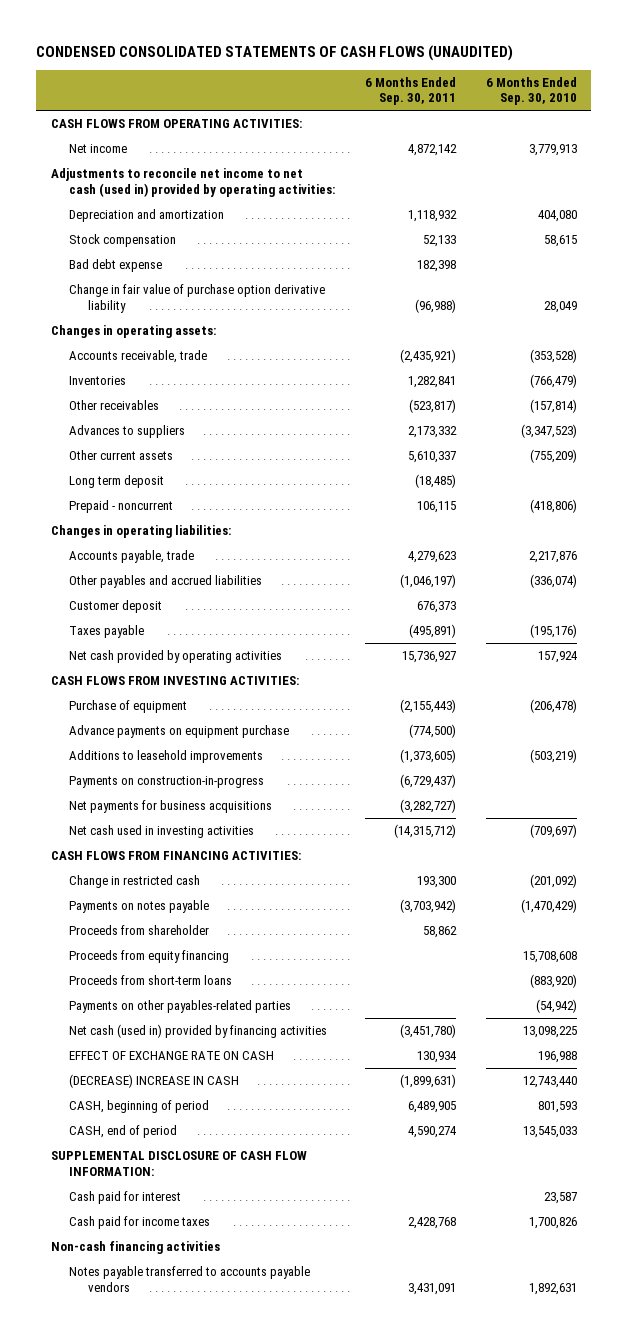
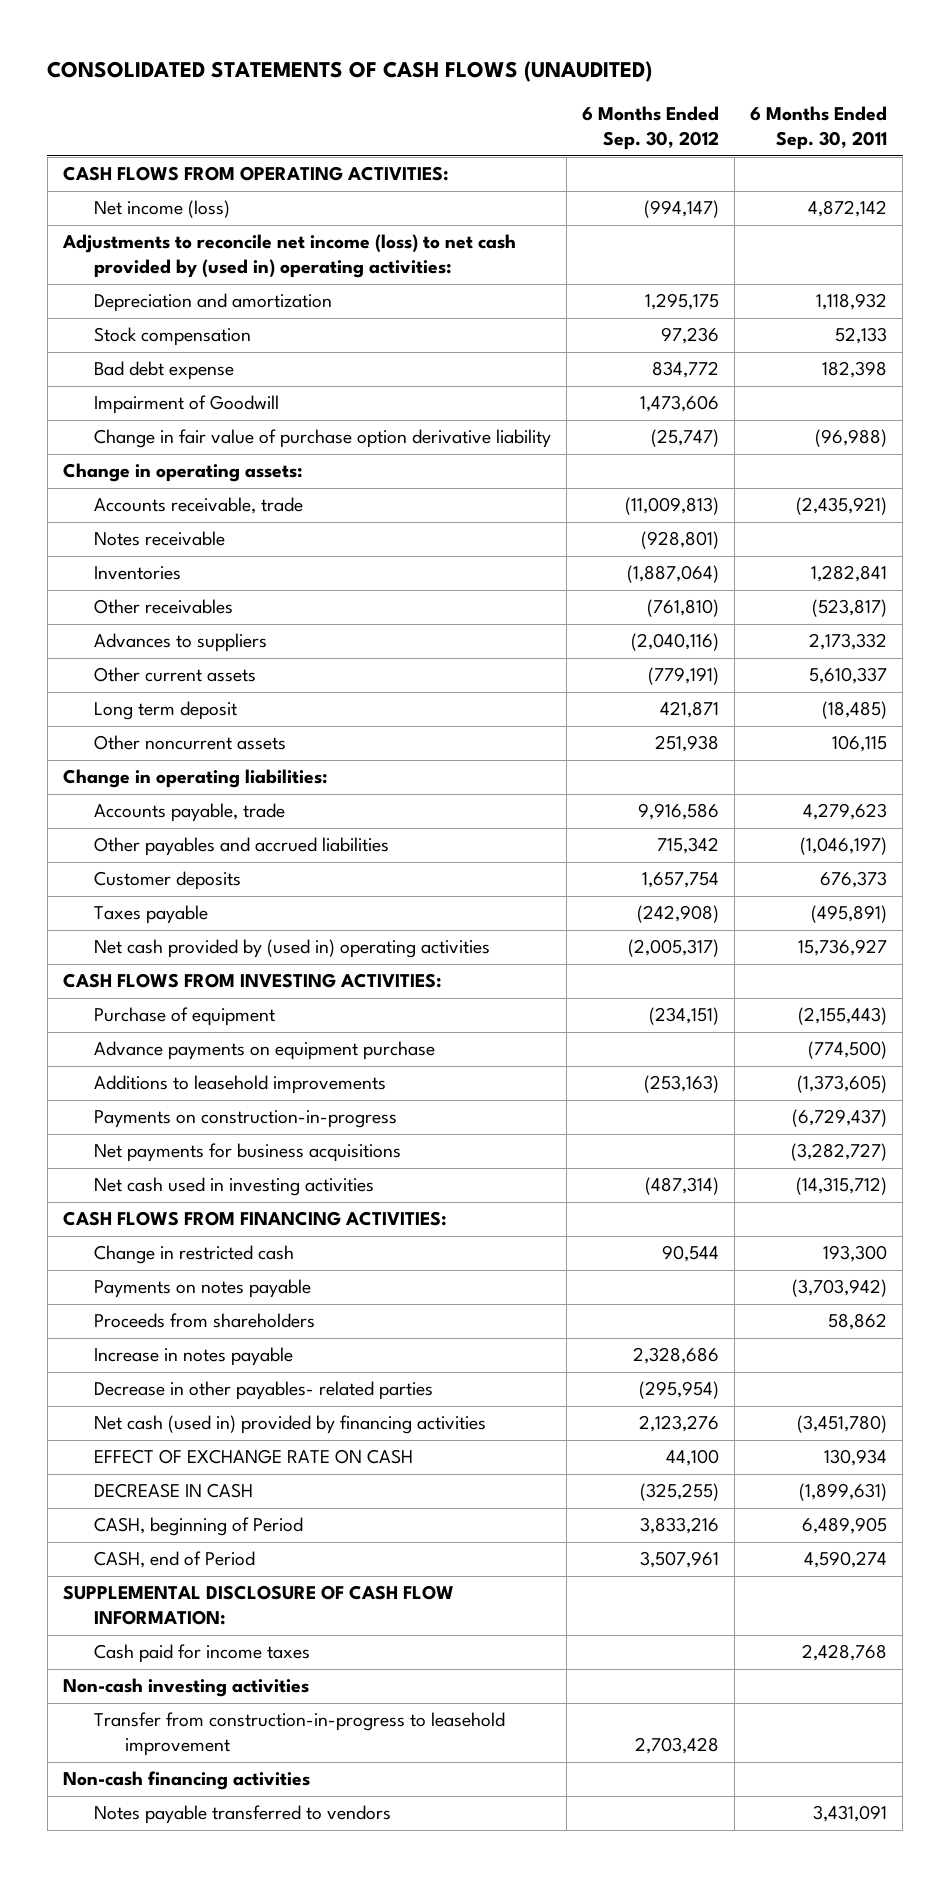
- CONDENSED CONSOLIDATED STATEMENTS OF CASH FLOWS (UNAUDITED)
+ CONSOLIDATED STATEMENTS OF CASH FLOWS (UNAUDITED)
- | 6 Months Ended Sep. 30, 2011 | 6 Months Ended Sep. 30, 2010
+ | 6 Months Ended Sep. 30, 2012 | 6 Months Ended Sep. 30, 2011
- Net income | 4,872,142 | 3,779,913
- Adjustments to reconcile net income to net cash (used in) provided by operating activities:
+ Net income (loss) | (994,147) | 4,872,142
+ Adjustments to reconcile net income (loss) to net cash provided by (used in) operating activities:
+ Impairment of Goodwill | 1,473,606 |
- Changes in operating assets:
+ Change in operating assets:
+ Notes receivable | (928,801) |
- Prepaid - noncurrent | 106,115 | (418,806)
- Changes in operating liabilities:
+ Other noncurrent assets | 251,938 | 106,115
+ Change in operating liabilities:
- Customer deposit | 676,373 |
+ Customer deposits | 1,657,754 | 676,373
- Net cash provided by operating activities | 15,736,927 | 157,924
+ Net cash provided by (used in) operating activities | (2,005,317) | 15,736,927
- Proceeds from shareholder | 58,862 |
- Proceeds from equity financing | | 15,708,608
- Proceeds from short-term loans | | (883,920)
- Payments on other payables-related parties | | (54,942)
+ Proceeds from shareholders | | 58,862
+ Increase in notes payable | 2,328,686 |
+ Decrease in other payables- related parties | (295,954) |
- (DECREASE) INCREASE IN CASH | (1,899,631) | 12,743,440
- CASH, beginning of period | 6,489,905 | 801,593
- CASH, end of period | 4,590,274 | 13,545,033
+ DECREASE IN CASH | (325,255) | (1,899,631)
+ CASH, beginning of Period | 3,833,216 | 6,489,905
+ CASH, end of Period | 3,507,961 | 4,590,274
- Cash paid for interest | | 23,587
+ Non-cash investing activities
+ Transfer from construction-in-progress to leasehold improvement | 2,703,428 |
- Notes payable transferred to accounts payable vendors | 3,431,091 | 1,892,631
+ Notes payable transferred to vendors | | 3,431,091

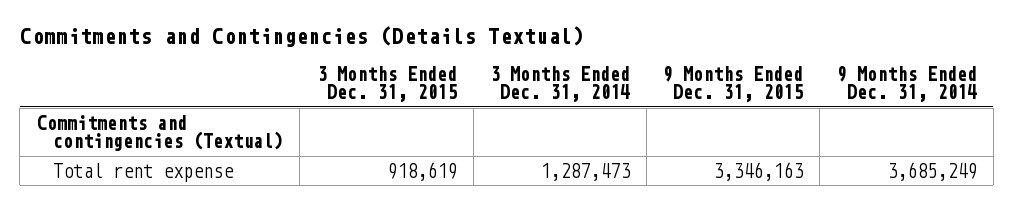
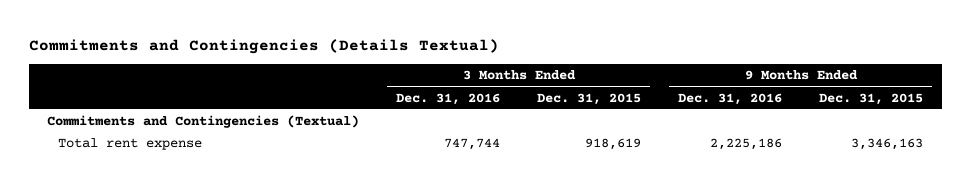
- | 3 Months Ended Dec. 31, 2015 | 3 Months Ended Dec. 31, 2014 | 9 Months Ended Dec. 31, 2015 | 9 Months Ended Dec. 31, 2014
+ | 3 Months Ended Dec. 31, 2016 | 3 Months Ended Dec. 31, 2015 | 9 Months Ended Dec. 31, 2016 | 9 Months Ended Dec. 31, 2015
- Commitments and contingencies (Textual)
+ Commitments and Contingencies (Textual)

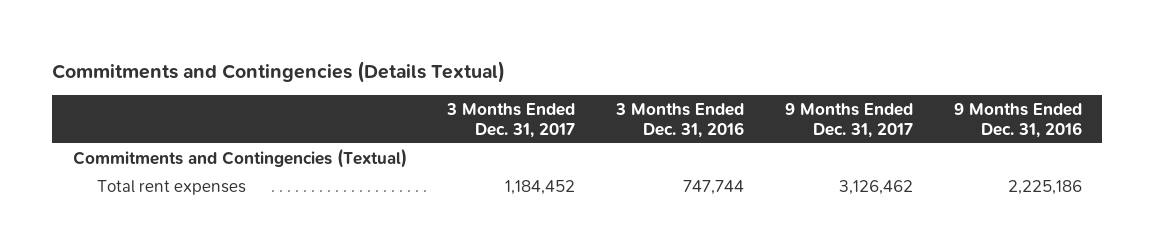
- | 3 Months Ended Dec. 31, 2016 | 3 Months Ended Dec. 31, 2015 | 9 Months Ended Dec. 31, 2016 | 9 Months Ended Dec. 31, 2015
+ | 3 Months Ended Dec. 31, 2017 | 3 Months Ended Dec. 31, 2016 | 9 Months Ended Dec. 31, 2017 | 9 Months Ended Dec. 31, 2016
- Total rent expense | 747,744 | 918,619 | 2,225,186 | 3,346,163
+ Total rent expenses | 1,184,452 | 747,744 | 3,126,462 | 2,225,186

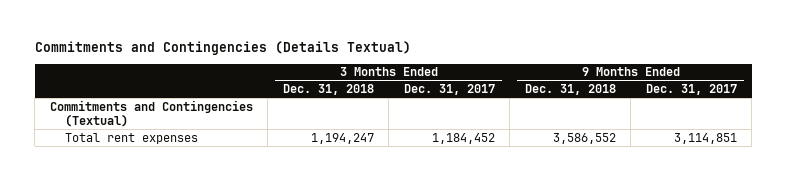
- | 3 Months Ended Dec. 31, 2017 | 3 Months Ended Dec. 31, 2016 | 9 Months Ended Dec. 31, 2017 | 9 Months Ended Dec. 31, 2016
+ | 3 Months Ended Dec. 31, 2018 | 3 Months Ended Dec. 31, 2017 | 9 Months Ended Dec. 31, 2018 | 9 Months Ended Dec. 31, 2017
- Total rent expenses | 1,184,452 | 747,744 | 3,126,462 | 2,225,186
+ Total rent expenses | 1,194,247 | 1,184,452 | 3,586,552 | 3,114,851

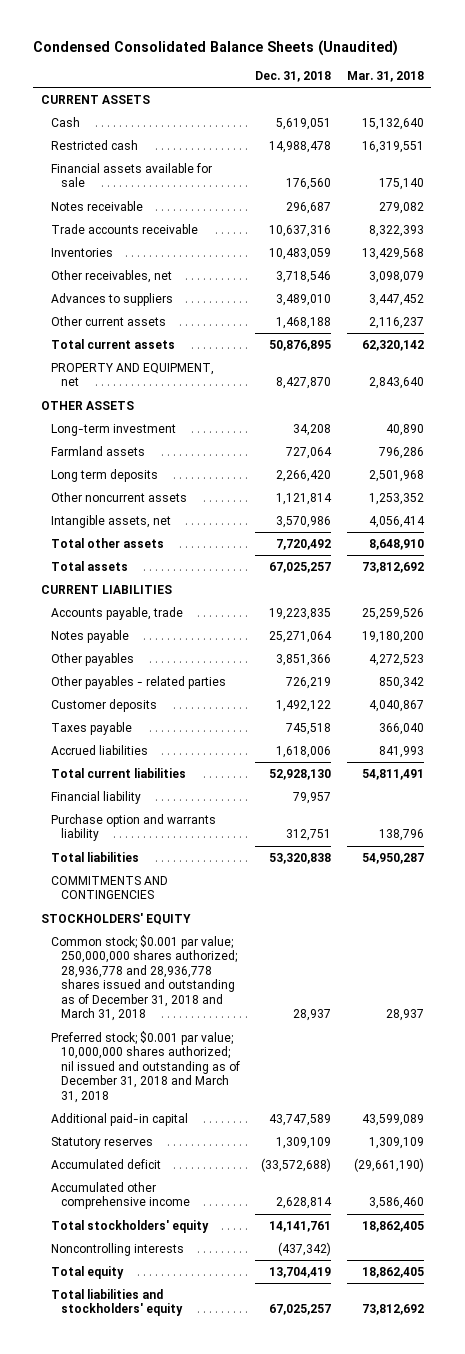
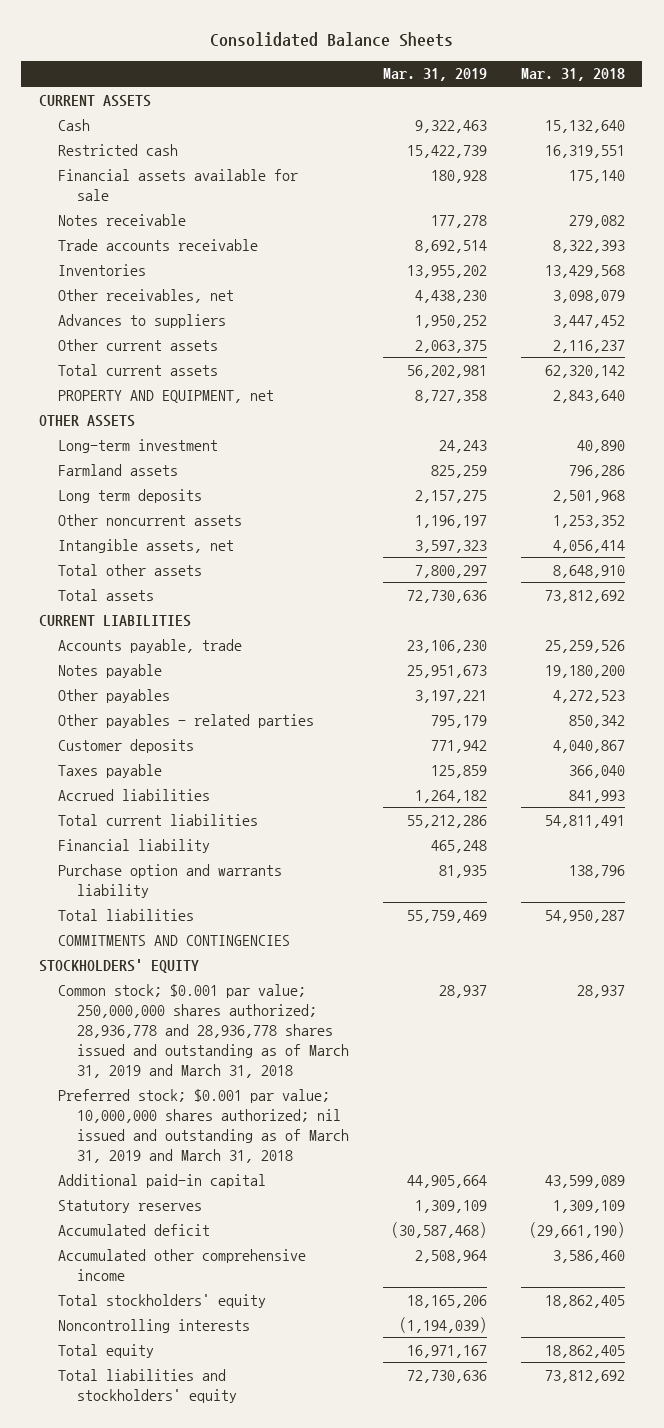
- Condensed Consolidated Balance Sheets (Unaudited)
+ Consolidated Balance Sheets
- | Dec. 31, 2018 | Mar. 31, 2018
+ | Mar. 31, 2019 | Mar. 31, 2018
- Common stock; $0.001 par value; 250,000,000 shares authorized; 28,936,778 and 28,936,778 shares issued and outstanding as of December 31, 2018 and March 31, 2018 | 28,937 | 28,937
- Preferred stock; $0.001 par value; 10,000,000 shares authorized; nil issued and outstanding as of December 31, 2018 and March 31, 2018
+ Common stock; $0.001 par value; 250,000,000 shares authorized; 28,936,778 and 28,936,778 shares issued and outstanding as of March 31, 2019 and March 31, 2018 | 28,937 | 28,937
+ Preferred stock; $0.001 par value; 10,000,000 shares authorized; nil issued and outstanding as of March 31, 2019 and March 31, 2018

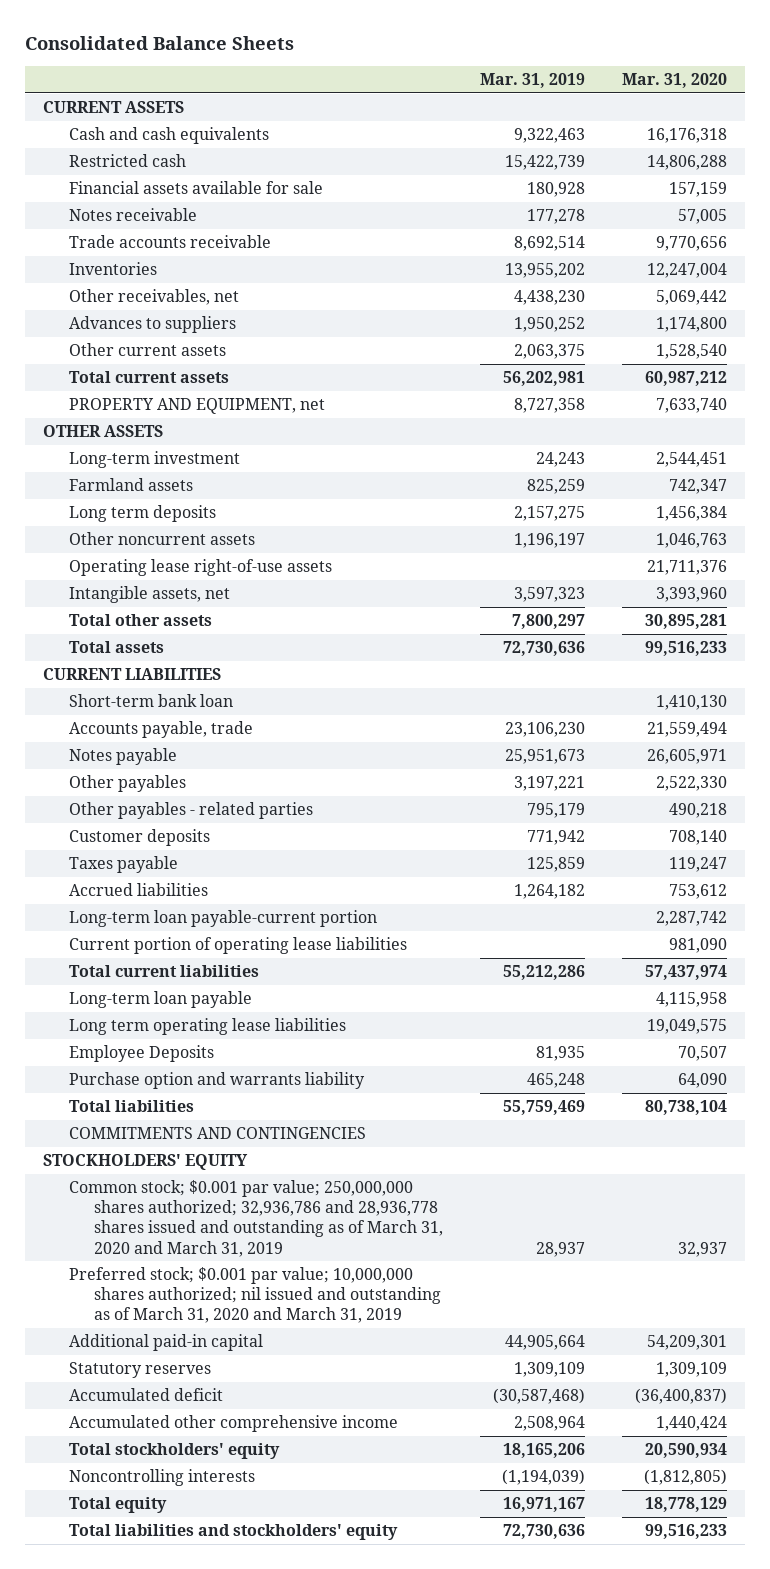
- | Mar. 31, 2019 | Mar. 31, 2018
+ | Mar. 31, 2019 | Mar. 31, 2020
- Cash | 9,322,463 | 15,132,640
+ Cash and cash equivalents | 9,322,463 | 16,176,318
+ Operating lease right-of-use assets | | 21,711,376
+ Short-term bank loan | | 1,410,130
+ Long-term loan payable-current portion | | 2,287,742
+ Current portion of operating lease liabilities | | 981,090
- Financial liability | 465,248 |
- Purchase option and warrants liability | 81,935 | 138,796
+ Long-term loan payable | | 4,115,958
+ Long term operating lease liabilities | | 19,049,575
+ Employee Deposits | 81,935 | 70,507
+ Purchase option and warrants liability | 465,248 | 64,090
- Common stock; $0.001 par value; 250,000,000 shares authorized; 28,936,778 and 28,936,778 shares issued and outstanding as of March 31, 2019 and March 31, 2018 | 28,937 | 28,937
- Preferred stock; $0.001 par value; 10,000,000 shares authorized; nil issued and outstanding as of March 31, 2019 and March 31, 2018
+ Common stock; $0.001 par value; 250,000,000 shares authorized; 32,936,786 and 28,936,778 shares issued and outstanding as of March 31, 2020 and March 31, 2019 | 28,937 | 32,937
+ Preferred stock; $0.001 par value; 10,000,000 shares authorized; nil issued and outstanding as of March 31, 2020 and March 31, 2019

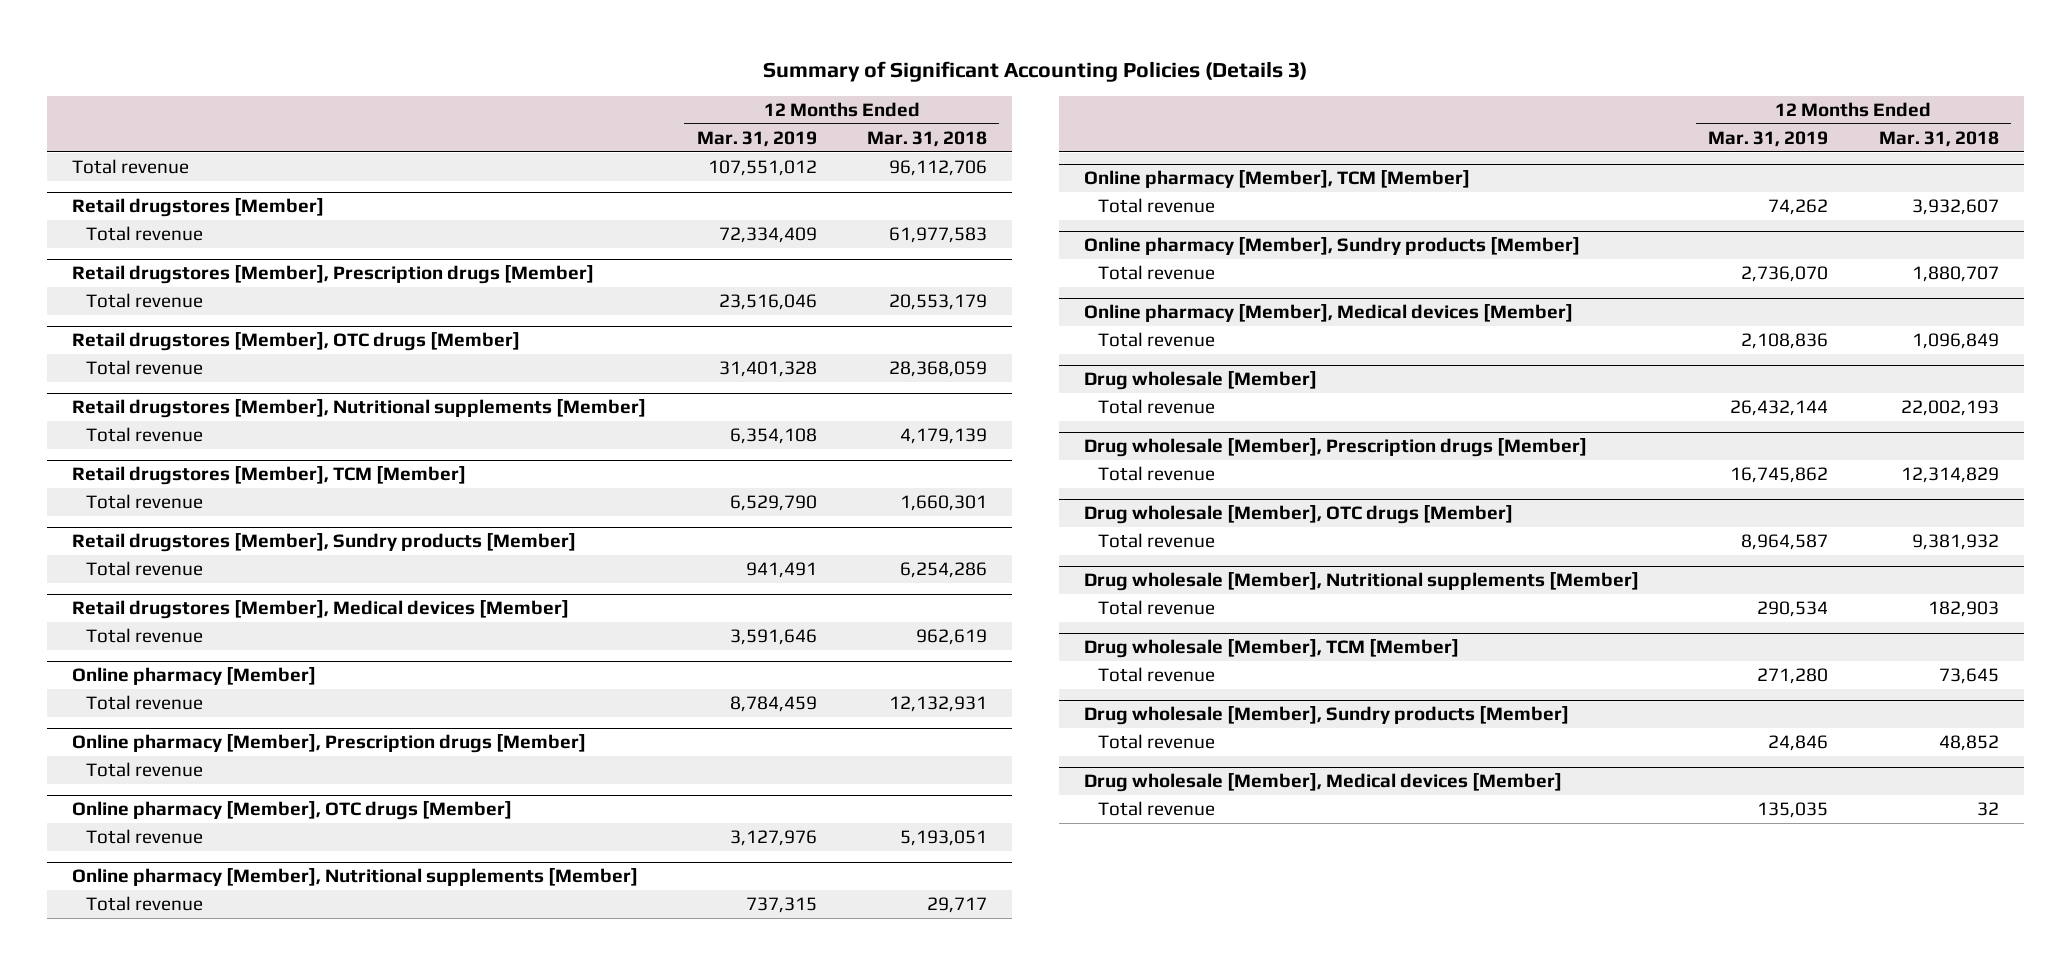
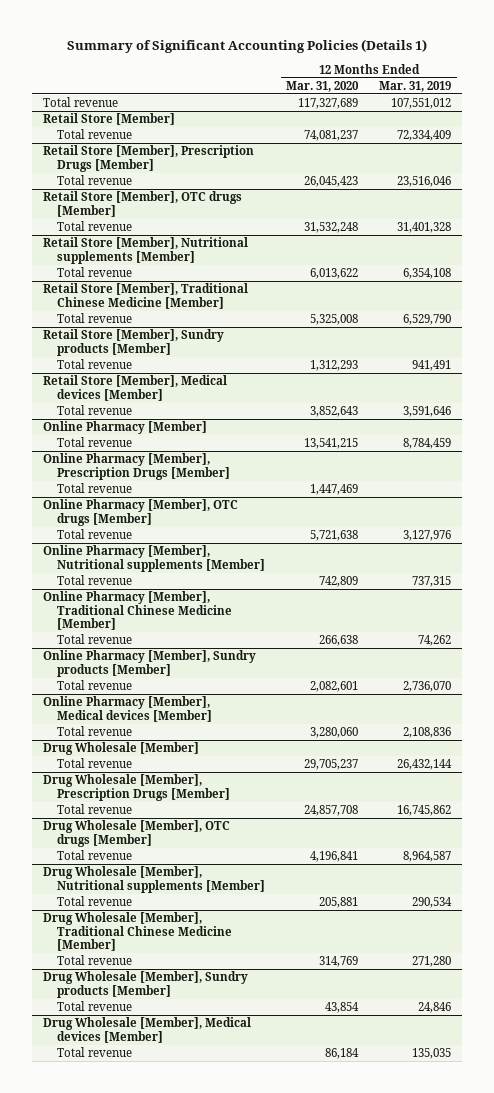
- Summary of Significant Accounting Policies (Details 3)
+ Summary of Significant Accounting Policies (Details 1)
- | 12 Months Ended Mar. 31, 2019 | 12 Months Ended Mar. 31, 2018
+ | 12 Months Ended Mar. 31, 2020 | 12 Months Ended Mar. 31, 2019
- Retail drugstores [Member]
+ Retail Store [Member]
- Retail drugstores [Member], Prescription drugs [Member]
+ Retail Store [Member], Prescription Drugs [Member]
- Retail drugstores [Member], OTC drugs [Member]
+ Retail Store [Member], OTC drugs [Member]
- Retail drugstores [Member], Nutritional supplements [Member]
+ Retail Store [Member], Nutritional supplements [Member]
- Retail drugstores [Member], TCM [Member]
+ Retail Store [Member], Traditional Chinese Medicine [Member]
- Retail drugstores [Member], Sundry products [Member]
+ Retail Store [Member], Sundry products [Member]
- Retail drugstores [Member], Medical devices [Member]
+ Retail Store [Member], Medical devices [Member]
- Online pharmacy [Member]
+ Online Pharmacy [Member]
- Online pharmacy [Member], Prescription drugs [Member]
+ Online Pharmacy [Member], Prescription Drugs [Member]
- Online pharmacy [Member], OTC drugs [Member]
+ Online Pharmacy [Member], OTC drugs [Member]
- Online pharmacy [Member], Nutritional supplements [Member]
+ Online Pharmacy [Member], Nutritional supplements [Member]
- Online pharmacy [Member], TCM [Member]
+ Online Pharmacy [Member], Traditional Chinese Medicine [Member]
- Online pharmacy [Member], Sundry products [Member]
+ Online Pharmacy [Member], Sundry products [Member]
- Online pharmacy [Member], Medical devices [Member]
+ Online Pharmacy [Member], Medical devices [Member]
- Drug wholesale [Member]
+ Drug Wholesale [Member]
- Drug wholesale [Member], Prescription drugs [Member]
+ Drug Wholesale [Member], Prescription Drugs [Member]
- Drug wholesale [Member], OTC drugs [Member]
+ Drug Wholesale [Member], OTC drugs [Member]
- Drug wholesale [Member], Nutritional supplements [Member]
+ Drug Wholesale [Member], Nutritional supplements [Member]
- Drug wholesale [Member], TCM [Member]
+ Drug Wholesale [Member], Traditional Chinese Medicine [Member]
- Drug wholesale [Member], Sundry products [Member]
+ Drug Wholesale [Member], Sundry products [Member]
- Drug wholesale [Member], Medical devices [Member]
+ Drug Wholesale [Member], Medical devices [Member]

